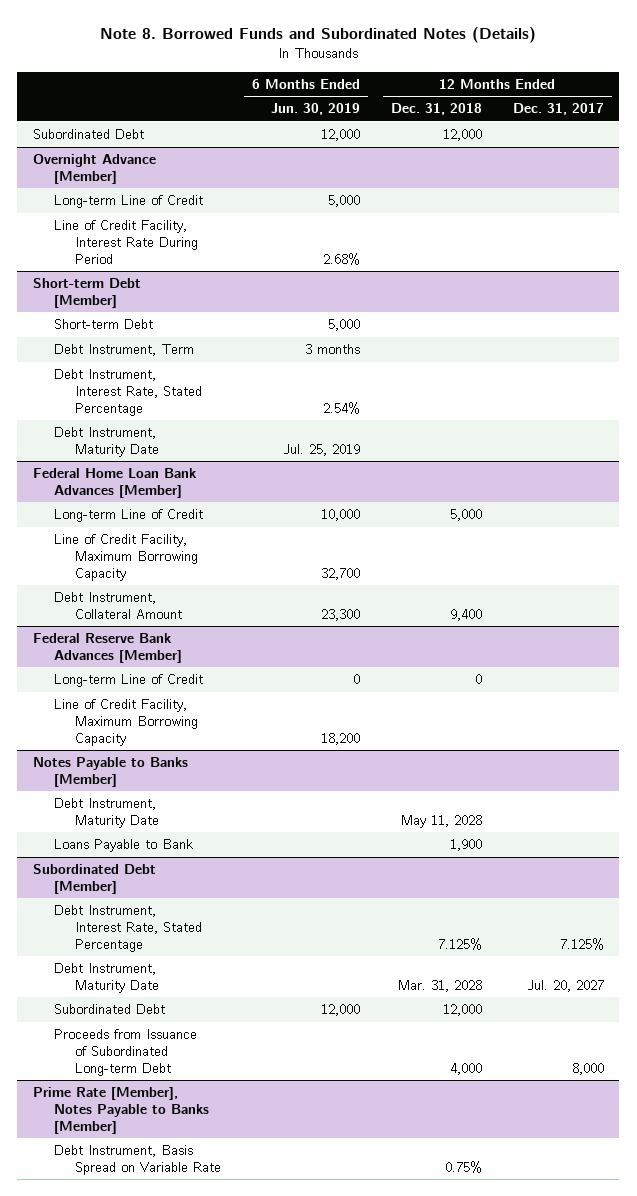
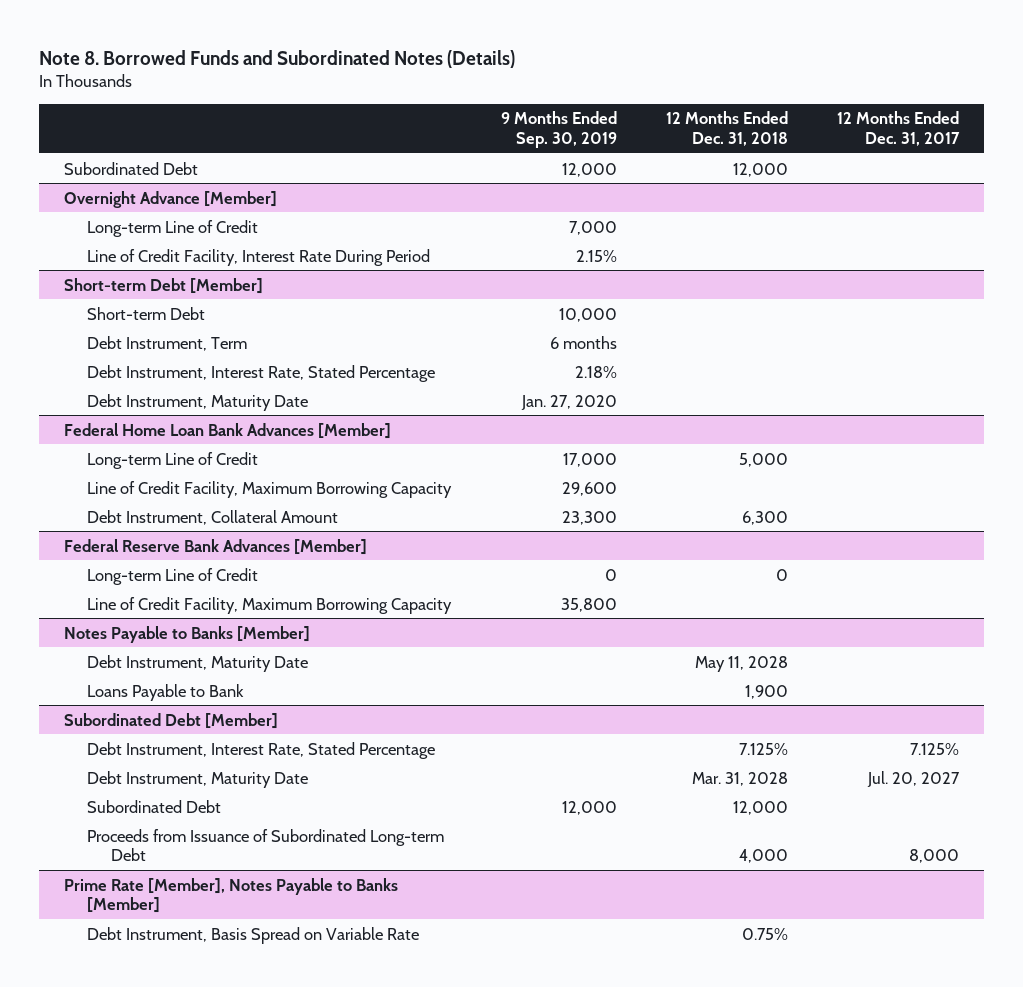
- | 6 Months Ended Jun. 30, 2019 | 12 Months Ended Dec. 31, 2018 | 12 Months Ended Dec. 31, 2017
+ | 9 Months Ended Sep. 30, 2019 | 12 Months Ended Dec. 31, 2018 | 12 Months Ended Dec. 31, 2017
@ Federal Home Loan Bank Advances [Member]
- Debt Instrument, Collateral Amount | 23,300 | 9,400 |
+ Debt Instrument, Collateral Amount | 23,300 | 6,300 |

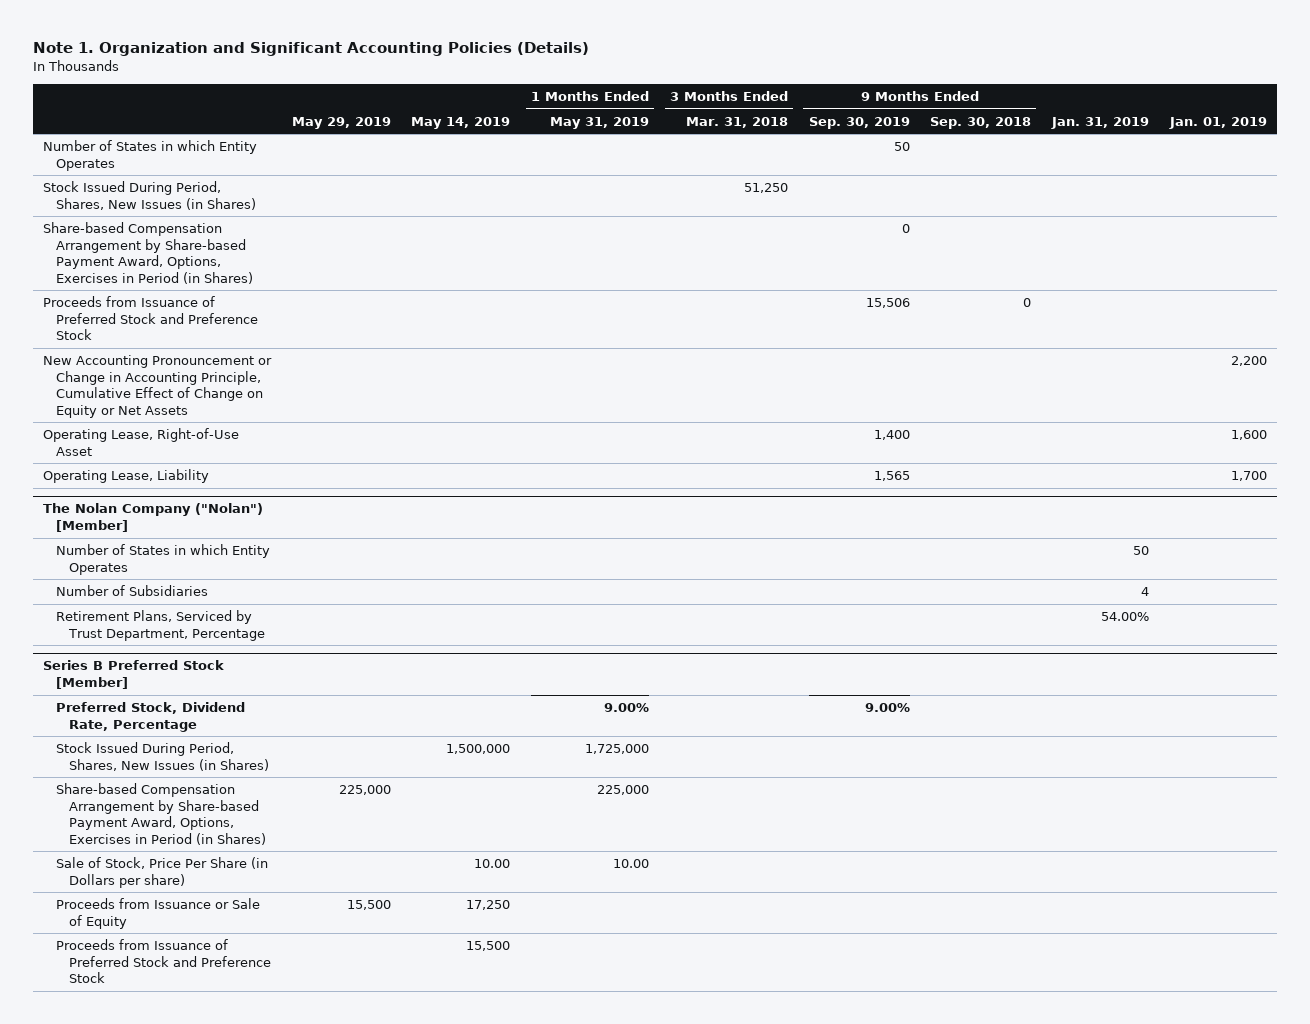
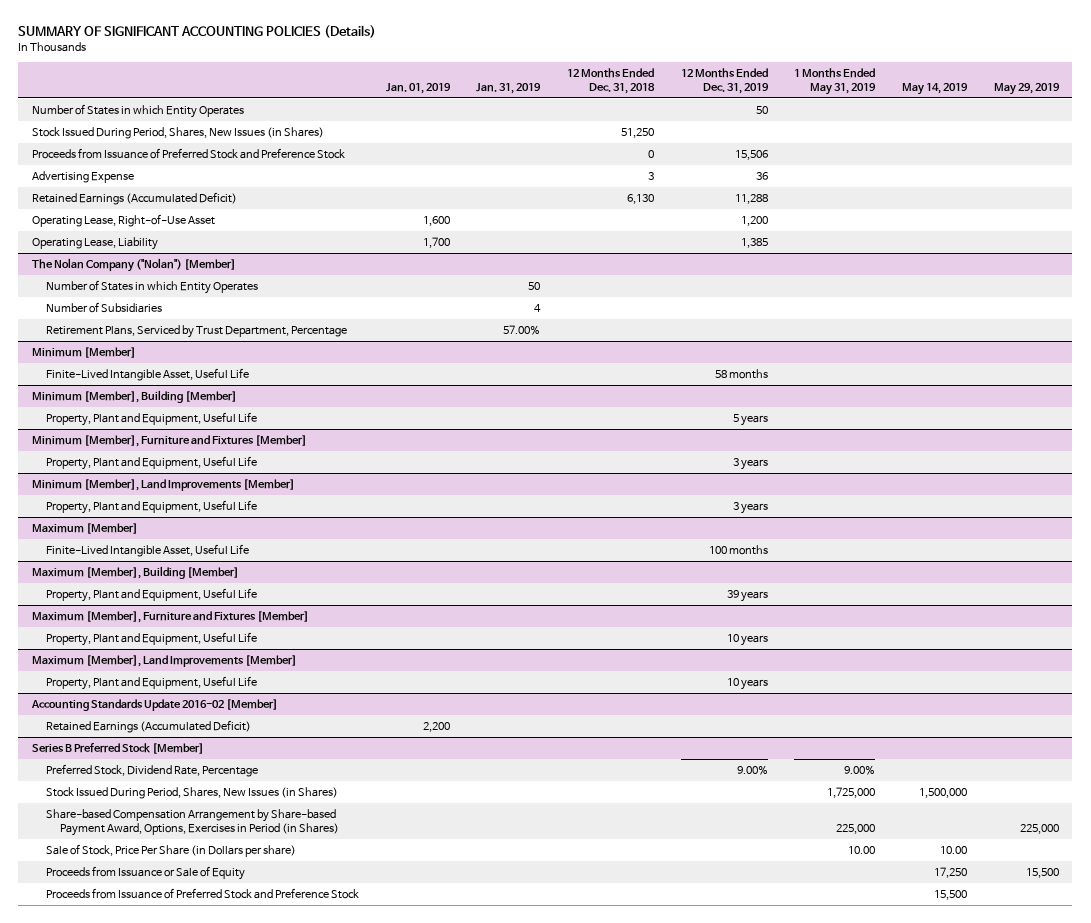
- Note 1. Organization and Significant Accounting Policies (Details)
+ SUMMARY OF SIGNIFICANT ACCOUNTING POLICIES (Details)
- | May 29, 2019 | May 14, 2019 | 1 Months Ended May 31, 2019 | 3 Months Ended Mar. 31, 2018 | 9 Months Ended Sep. 30, 2019 | 9 Months Ended Sep. 30, 2018 | Jan. 31, 2019 | Jan. 01, 2019
+ | Jan. 01, 2019 | Jan. 31, 2019 | 12 Months Ended Dec. 31, 2018 | 12 Months Ended Dec. 31, 2019 | 1 Months Ended May 31, 2019 | May 14, 2019 | May 29, 2019
- Share-based Compensation Arrangement by Share-based Payment Award, Options, Exercises in Period (in Shares) | | | | | 0 | | |
- New Accounting Pronouncement or Change in Accounting Principle, Cumulative Effect of Change on Equity or Net Assets | | | | | | | | 2,200
+ Advertising Expense | | | 3 | 36 | | |
+ Retained Earnings (Accumulated Deficit) | | | 6,130 | 11,288 | | |
@ The Nolan Company ("Nolan") [Member]
- Retirement Plans, Serviced by Trust Department, Percentage | | | | | | | 54.00% |
+ Retirement Plans, Serviced by Trust Department, Percentage | | 57.00% | | | | |
+ Minimum [Member]
+ Finite-Lived Intangible Asset, Useful Life | | | | 58 months | | |
+ Minimum [Member], Building [Member]
+ Property, Plant and Equipment, Useful Life | | | | 5 years | | |
+ Minimum [Member], Furniture and Fixtures [Member]
+ Property, Plant and Equipment, Useful Life | | | | 3 years | | |
+ Minimum [Member], Land Improvements [Member]
+ Property, Plant and Equipment, Useful Life | | | | 3 years | | |
+ Maximum [Member]
+ Finite-Lived Intangible Asset, Useful Life | | | | 100 months | | |
+ Maximum [Member], Building [Member]
+ Property, Plant and Equipment, Useful Life | | | | 39 years | | |
+ Maximum [Member], Furniture and Fixtures [Member]
+ Property, Plant and Equipment, Useful Life | | | | 10 years | | |
+ Maximum [Member], Land Improvements [Member]
+ Property, Plant and Equipment, Useful Life | | | | 10 years | | |
+ Accounting Standards Update 2016-02 [Member]
+ Retained Earnings (Accumulated Deficit) | 2,200 | | | | | |

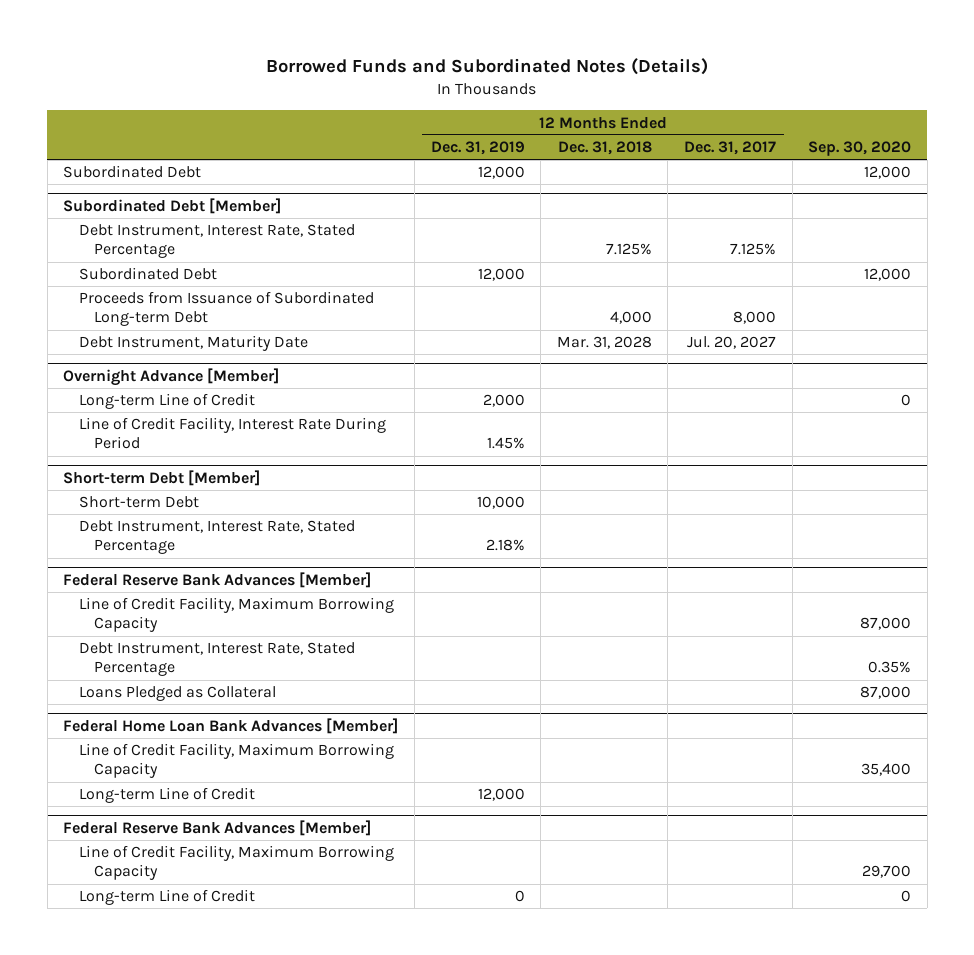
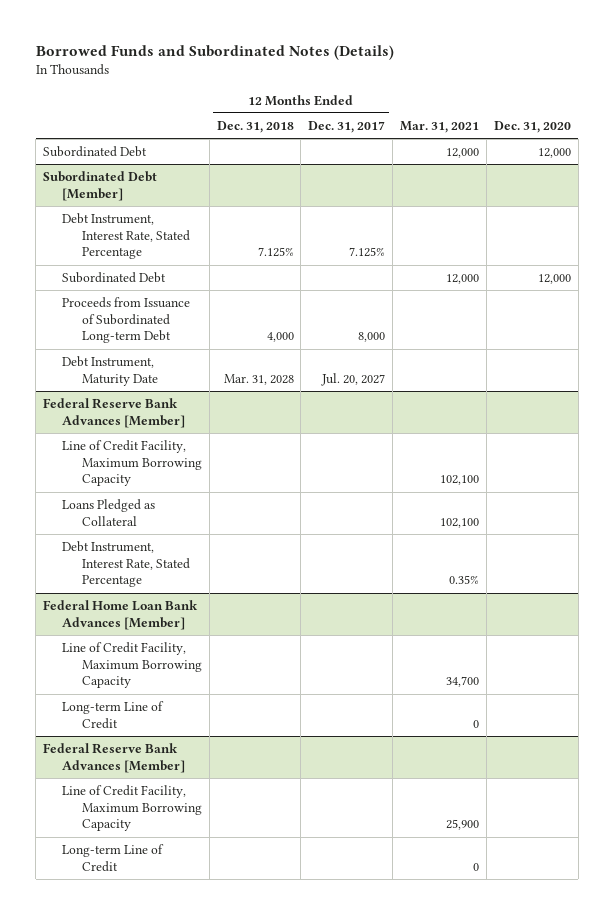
- | 12 Months Ended Dec. 31, 2019 | 12 Months Ended Dec. 31, 2018 | 12 Months Ended Dec. 31, 2017 | Sep. 30, 2020
+ | 12 Months Ended Dec. 31, 2018 | 12 Months Ended Dec. 31, 2017 | Mar. 31, 2021 | Dec. 31, 2020
- Overnight Advance [Member]
- Long-term Line of Credit | 2,000 | | | 0
- Line of Credit Facility, Interest Rate During Period | 1.45% | | |
- Short-term Debt [Member]
- Short-term Debt | 10,000 | | |
- Debt Instrument, Interest Rate, Stated Percentage | 2.18% | | |
@ Federal Reserve Bank Advances [Member]
moved down: Debt Instrument, Interest Rate, Stated Percentage | | | 0.35% |

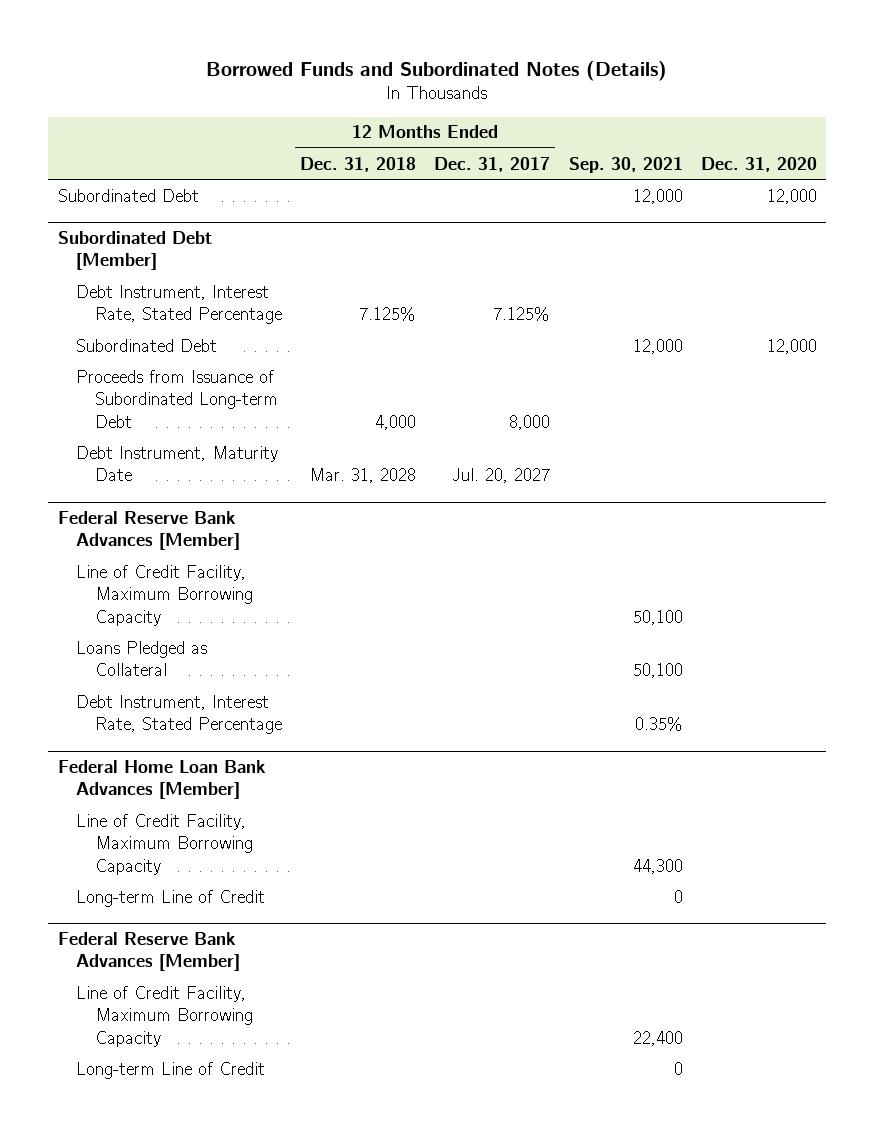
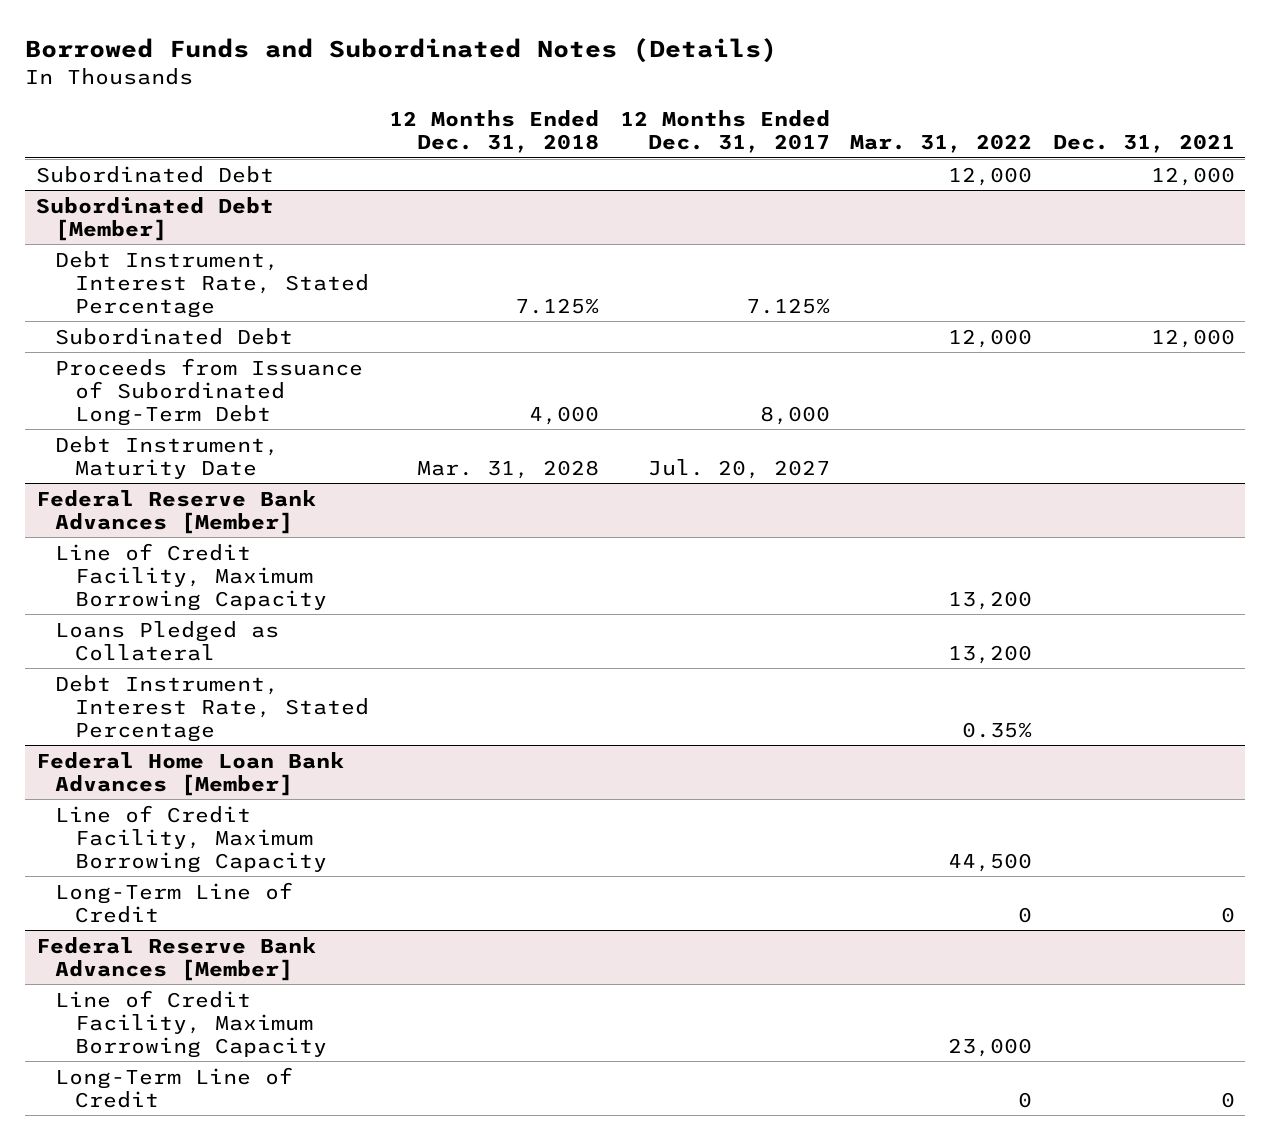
- | 12 Months Ended Dec. 31, 2018 | 12 Months Ended Dec. 31, 2017 | Sep. 30, 2021 | Dec. 31, 2020
+ | 12 Months Ended Dec. 31, 2018 | 12 Months Ended Dec. 31, 2017 | Mar. 31, 2022 | Dec. 31, 2021
@ Subordinated Debt [Member]
- Proceeds from Issuance of Subordinated Long-term Debt | 4,000 | 8,000 | |
+ Proceeds from Issuance of Subordinated Long-Term Debt | 4,000 | 8,000 | |
@ Federal Home Loan Bank Advances [Member]
- Long-term Line of Credit | | | 0 |
+ Long-Term Line of Credit | | | 0 | 0
@ Federal Reserve Bank Advances [Member]
- Long-term Line of Credit | | | 0 |
+ Long-Term Line of Credit | | | 0 | 0

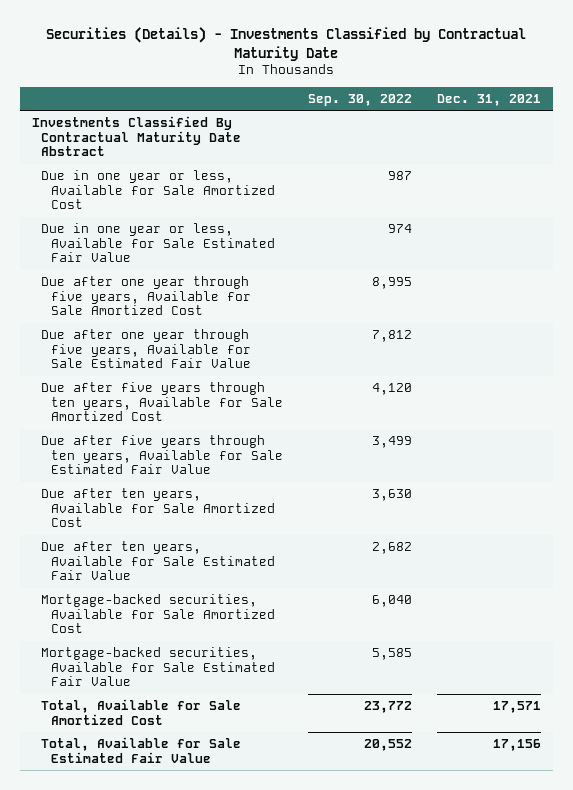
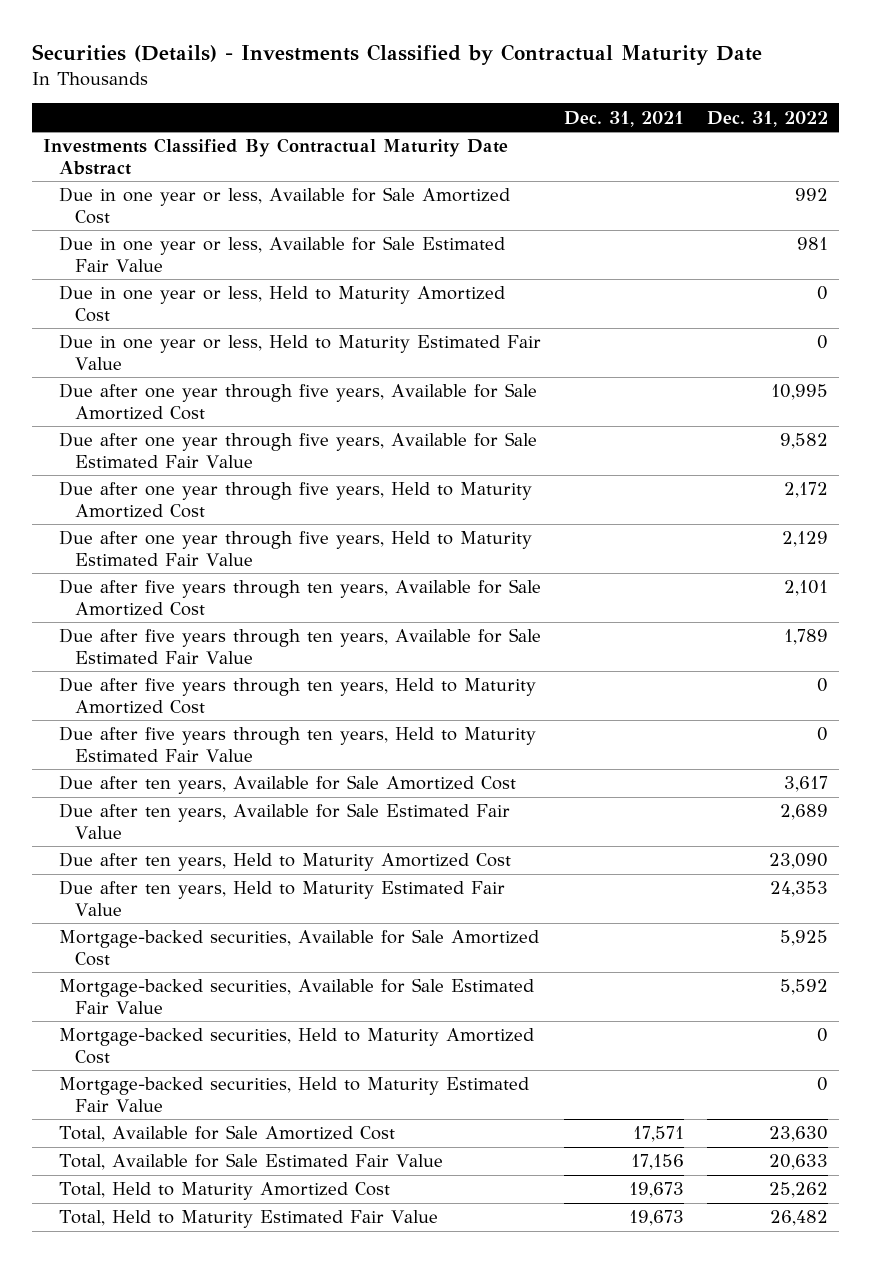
- | Sep. 30, 2022 | Dec. 31, 2021
+ | Dec. 31, 2021 | Dec. 31, 2022
+ Due in one year or less, Held to Maturity Amortized Cost | | 0
+ Due in one year or less, Held to Maturity Estimated Fair Value | | 0
+ Due after one year through five years, Held to Maturity Amortized Cost | | 2,172
+ Due after one year through five years, Held to Maturity Estimated Fair Value | | 2,129
+ Due after five years through ten years, Held to Maturity Amortized Cost | | 0
+ Due after five years through ten years, Held to Maturity Estimated Fair Value | | 0
+ Due after ten years, Held to Maturity Amortized Cost | | 23,090
+ Due after ten years, Held to Maturity Estimated Fair Value | | 24,353
+ Mortgage-backed securities, Held to Maturity Amortized Cost | | 0
+ Mortgage-backed securities, Held to Maturity Estimated Fair Value | | 0
+ Total, Held to Maturity Amortized Cost | 19,673 | 25,262
+ Total, Held to Maturity Estimated Fair Value | 19,673 | 26,482

